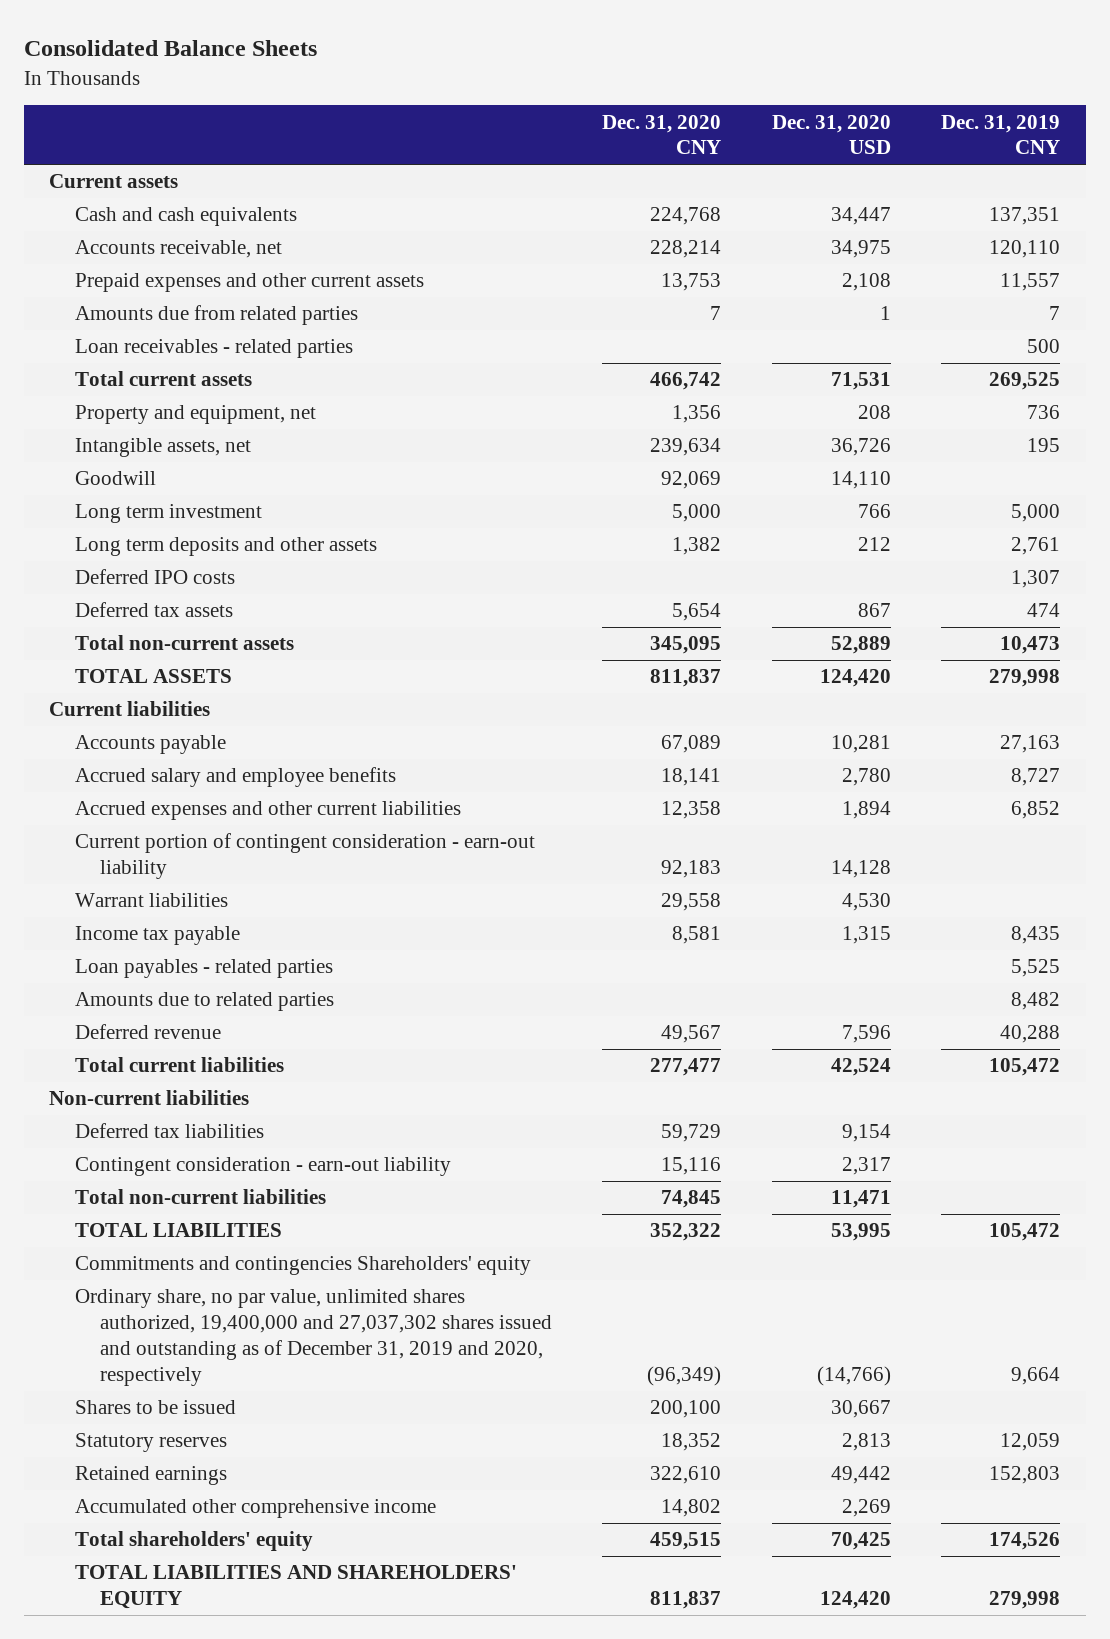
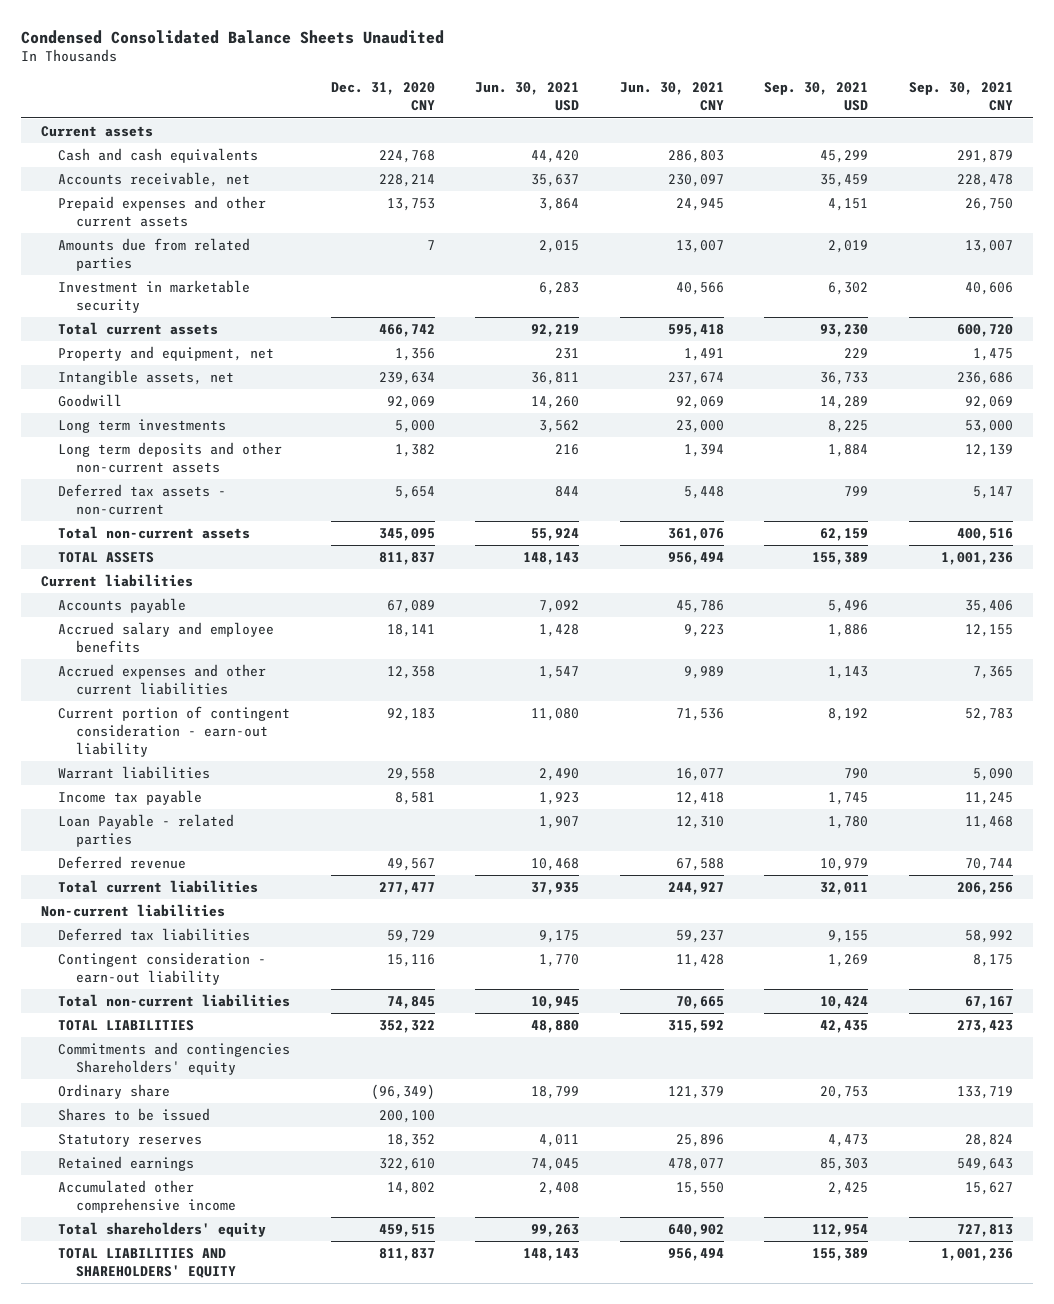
- Consolidated Balance Sheets
+ Condensed Consolidated Balance Sheets Unaudited
- | Dec. 31, 2020 CNY | Dec. 31, 2020 USD | Dec. 31, 2019 CNY
+ | Dec. 31, 2020 CNY | Jun. 30, 2021 USD | Jun. 30, 2021 CNY | Sep. 30, 2021 USD | Sep. 30, 2021 CNY
- Loan receivables - related parties | | | 500
+ Investment in marketable security | | 6,283 | 40,566 | 6,302 | 40,606
- Long term investment | 5,000 | 766 | 5,000
- Long term deposits and other assets | 1,382 | 212 | 2,761
- Deferred IPO costs | | | 1,307
- Deferred tax assets | 5,654 | 867 | 474
+ Long term investments | 5,000 | 3,562 | 23,000 | 8,225 | 53,000
+ Long term deposits and other non-current assets | 1,382 | 216 | 1,394 | 1,884 | 12,139
+ Deferred tax assets - non-current | 5,654 | 844 | 5,448 | 799 | 5,147
- Loan payables - related parties | | | 5,525
- Amounts due to related parties | | | 8,482
+ Loan Payable - related parties | | 1,907 | 12,310 | 1,780 | 11,468
- Ordinary share, no par value, unlimited shares authorized, 19,400,000 and 27,037,302 shares issued and outstanding as of December 31, 2019 and 2020, respectively | (96,349) | (14,766) | 9,664
+ Ordinary share | (96,349) | 18,799 | 121,379 | 20,753 | 133,719

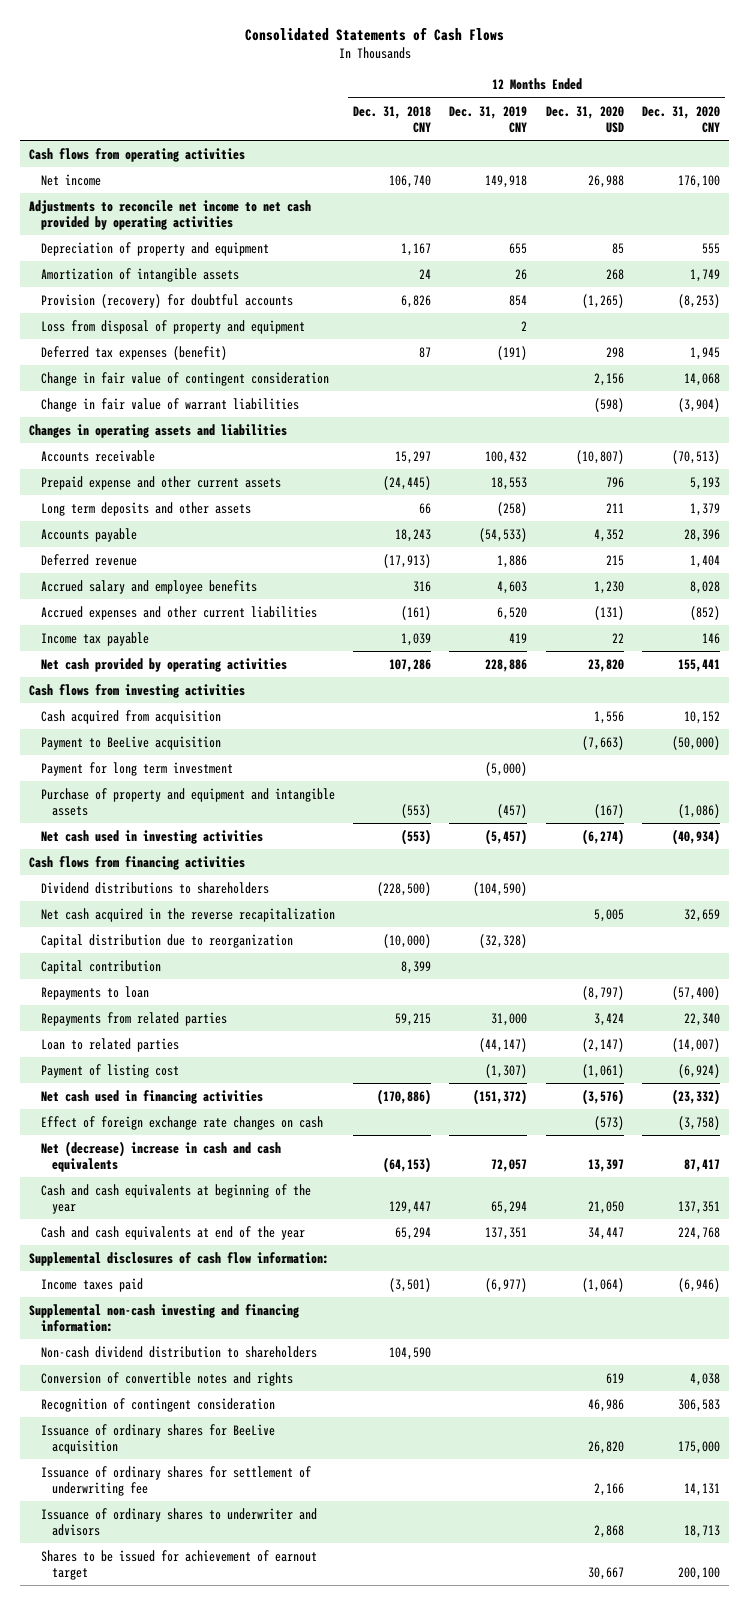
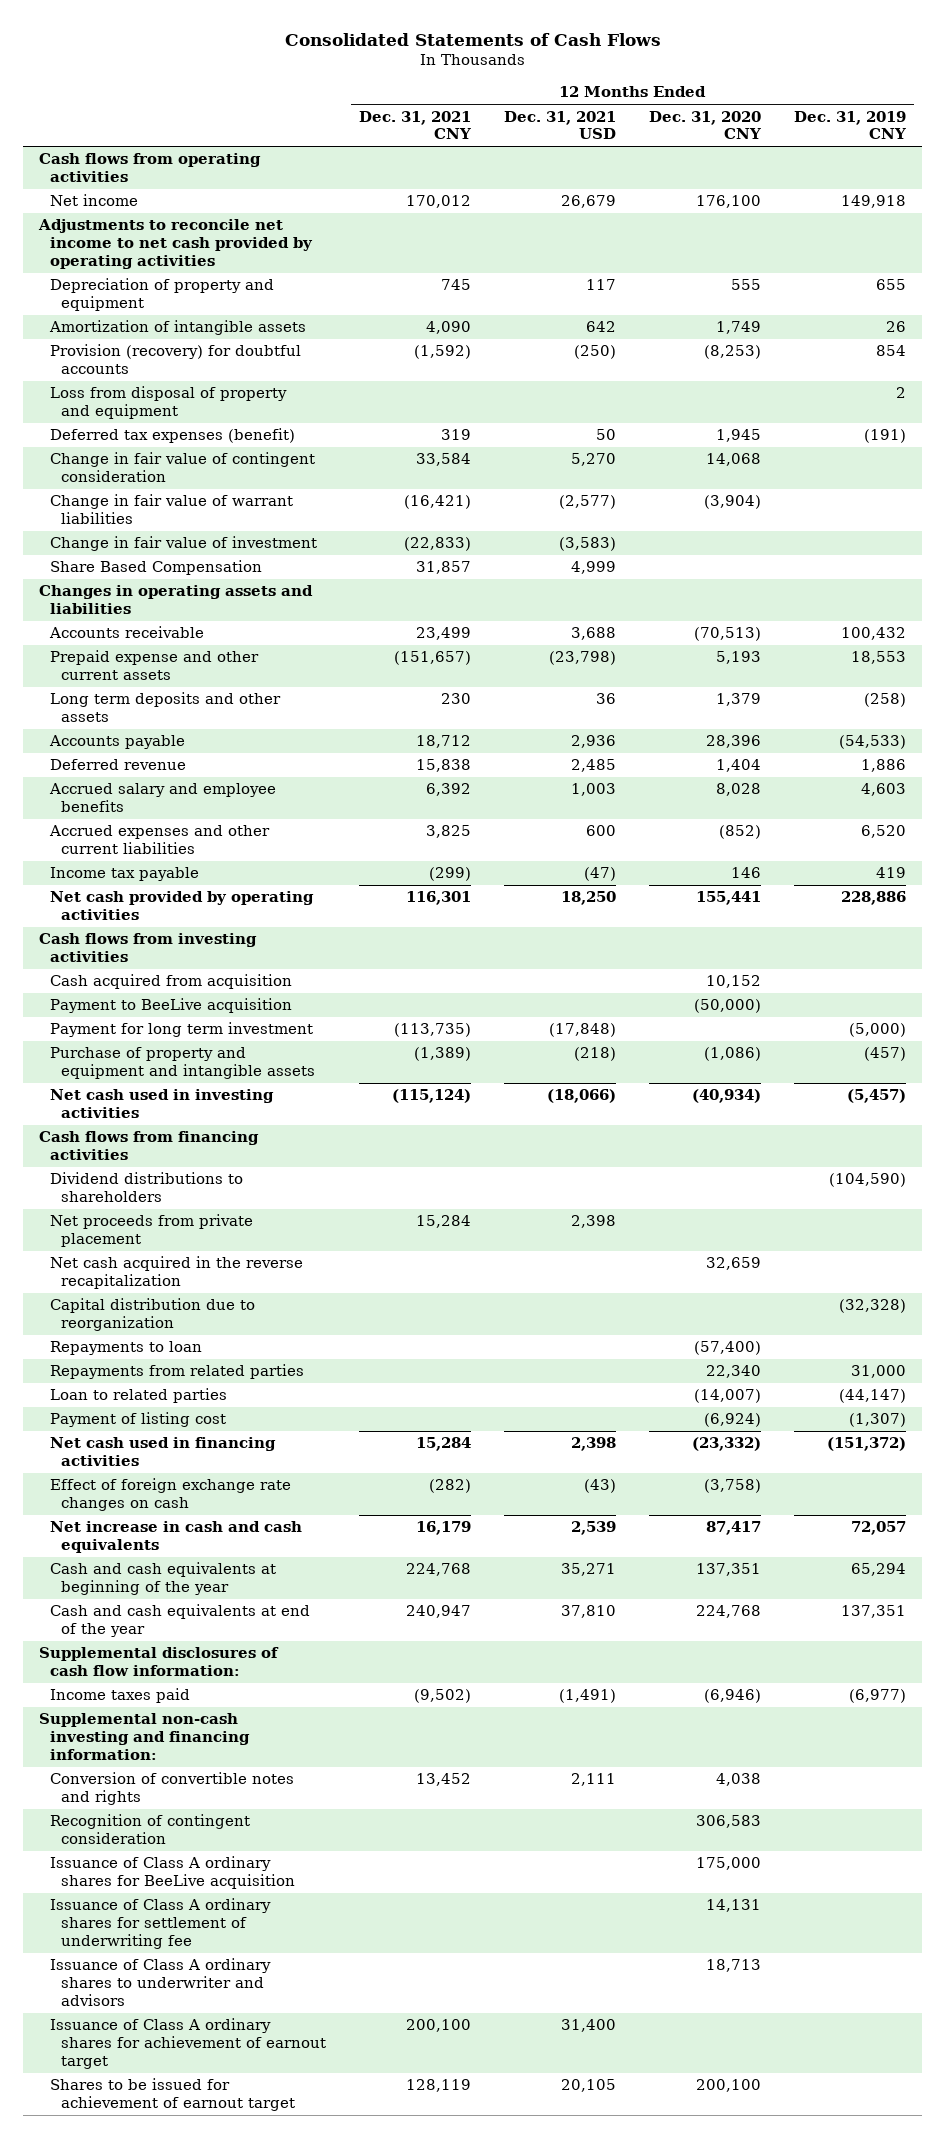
- | 12 Months Ended Dec. 31, 2018 CNY | 12 Months Ended Dec. 31, 2019 CNY | 12 Months Ended Dec. 31, 2020 USD | 12 Months Ended Dec. 31, 2020 CNY
+ | 12 Months Ended Dec. 31, 2021 CNY | 12 Months Ended Dec. 31, 2021 USD | 12 Months Ended Dec. 31, 2020 CNY | 12 Months Ended Dec. 31, 2019 CNY
+ Change in fair value of investment | (22,833) | (3,583) | |
+ Share Based Compensation | 31,857 | 4,999 | |
+ Net proceeds from private placement | 15,284 | 2,398 | |
- Capital contribution | 8,399 | | |
- Net (decrease) increase in cash and cash equivalents | (64,153) | 72,057 | 13,397 | 87,417
+ Net increase in cash and cash equivalents | 16,179 | 2,539 | 87,417 | 72,057
- Non-cash dividend distribution to shareholders | 104,590 | | |
- Issuance of ordinary shares for BeeLive acquisition | | | 26,820 | 175,000
- Issuance of ordinary shares for settlement of underwriting fee | | | 2,166 | 14,131
- Issuance of ordinary shares to underwriter and advisors | | | 2,868 | 18,713
+ Issuance of Class A ordinary shares for BeeLive acquisition | | | 175,000 |
+ Issuance of Class A ordinary shares for settlement of underwriting fee | | | 14,131 |
+ Issuance of Class A ordinary shares to underwriter and advisors | | | 18,713 |
+ Issuance of Class A ordinary shares for achievement of earnout target | 200,100 | 31,400 | |

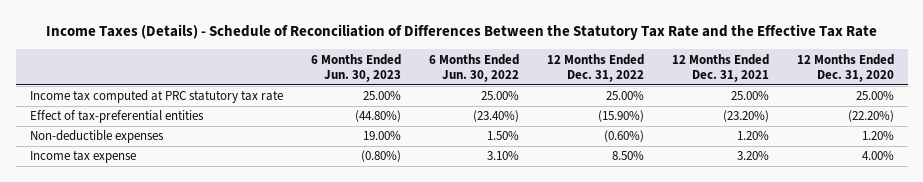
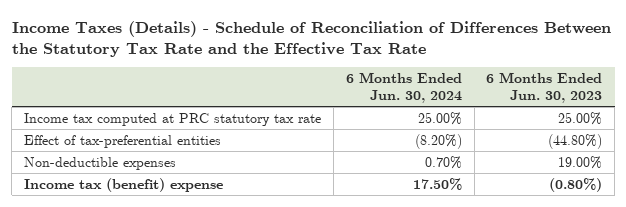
- | 6 Months Ended Jun. 30, 2023 | 6 Months Ended Jun. 30, 2022 | 12 Months Ended Dec. 31, 2022 | 12 Months Ended Dec. 31, 2021 | 12 Months Ended Dec. 31, 2020
+ | 6 Months Ended Jun. 30, 2024 | 6 Months Ended Jun. 30, 2023
- Income tax expense | (0.80%) | 3.10% | 8.50% | 3.20% | 4.00%
+ Income tax (benefit) expense | 17.50% | (0.80%)

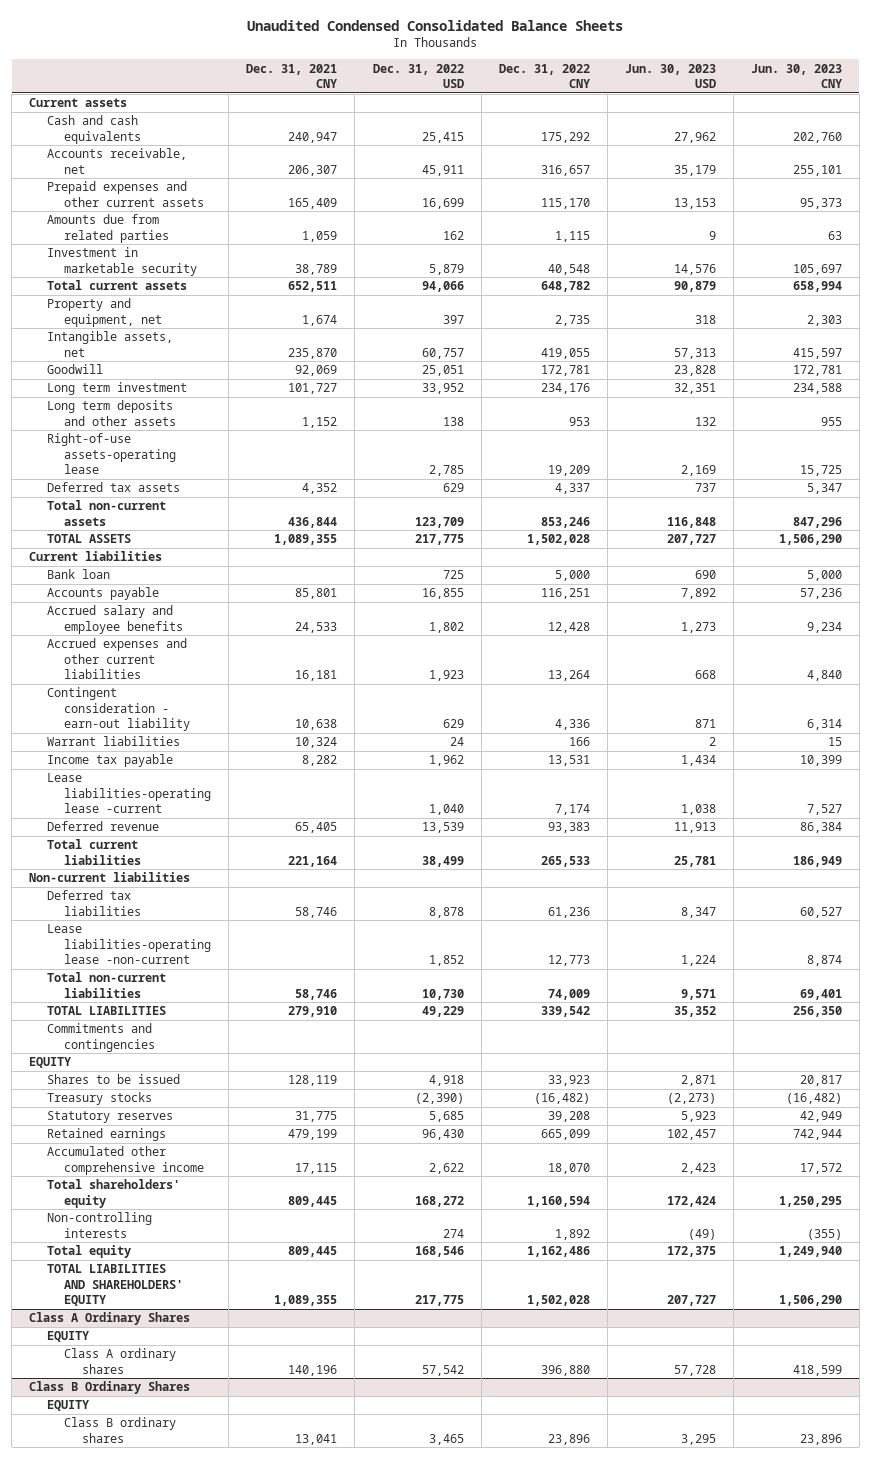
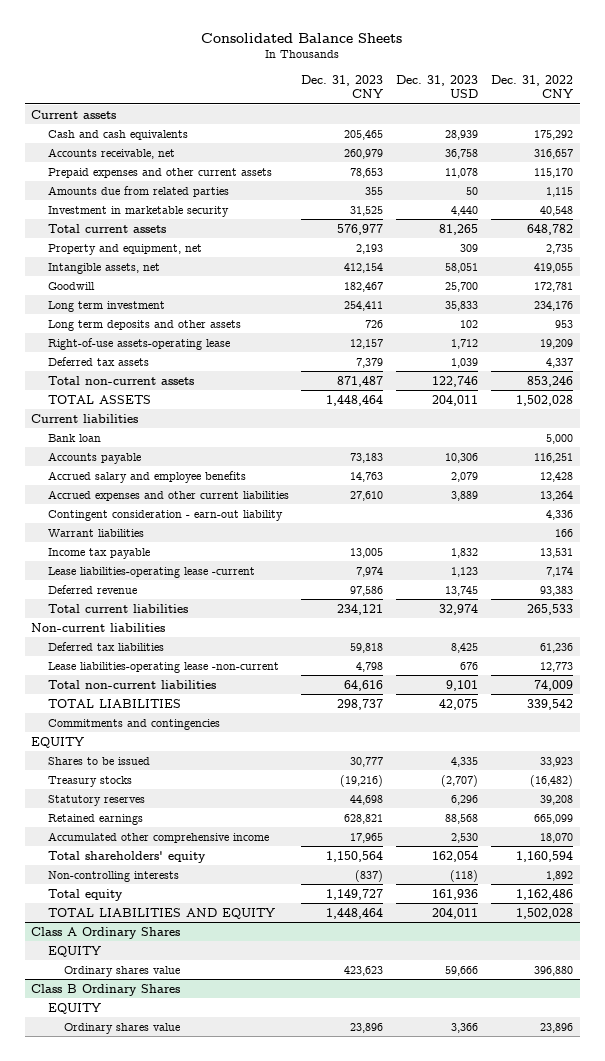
- Unaudited Condensed Consolidated Balance Sheets
+ Consolidated Balance Sheets
- | Dec. 31, 2021 CNY | Dec. 31, 2022 USD | Dec. 31, 2022 CNY | Jun. 30, 2023 USD | Jun. 30, 2023 CNY
+ | Dec. 31, 2023 CNY | Dec. 31, 2023 USD | Dec. 31, 2022 CNY
- TOTAL LIABILITIES AND SHAREHOLDERS' EQUITY | 1,089,355 | 217,775 | 1,502,028 | 207,727 | 1,506,290
+ TOTAL LIABILITIES AND EQUITY | 1,448,464 | 204,011 | 1,502,028
@ Class A Ordinary Shares
- Class A ordinary shares | 140,196 | 57,542 | 396,880 | 57,728 | 418,599
+ Ordinary shares value | 423,623 | 59,666 | 396,880
@ Class B Ordinary Shares
- Class B ordinary shares | 13,041 | 3,465 | 23,896 | 3,295 | 23,896
+ Ordinary shares value | 23,896 | 3,366 | 23,896

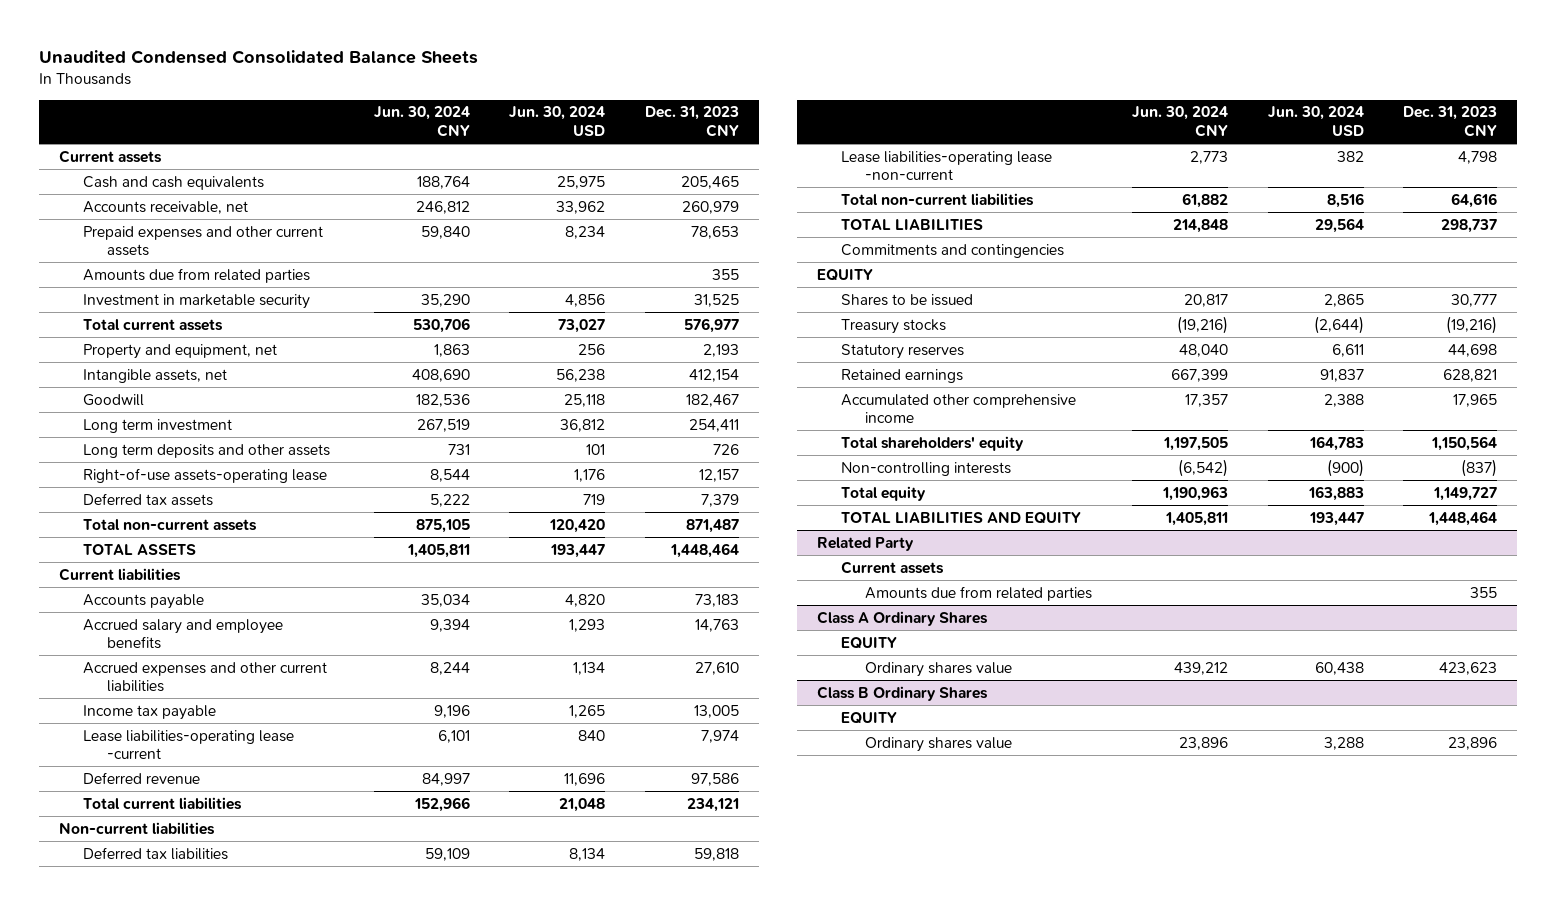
- Consolidated Balance Sheets
+ Unaudited Condensed Consolidated Balance Sheets
- | Dec. 31, 2023 CNY | Dec. 31, 2023 USD | Dec. 31, 2022 CNY
+ | Jun. 30, 2024 CNY | Jun. 30, 2024 USD | Dec. 31, 2023 CNY
- Bank loan | | | 5,000
- Contingent consideration - earn-out liability | | | 4,336
- Warrant liabilities | | | 166
+ Related Party
+ Current assets
+ Amounts due from related parties | | | 355

